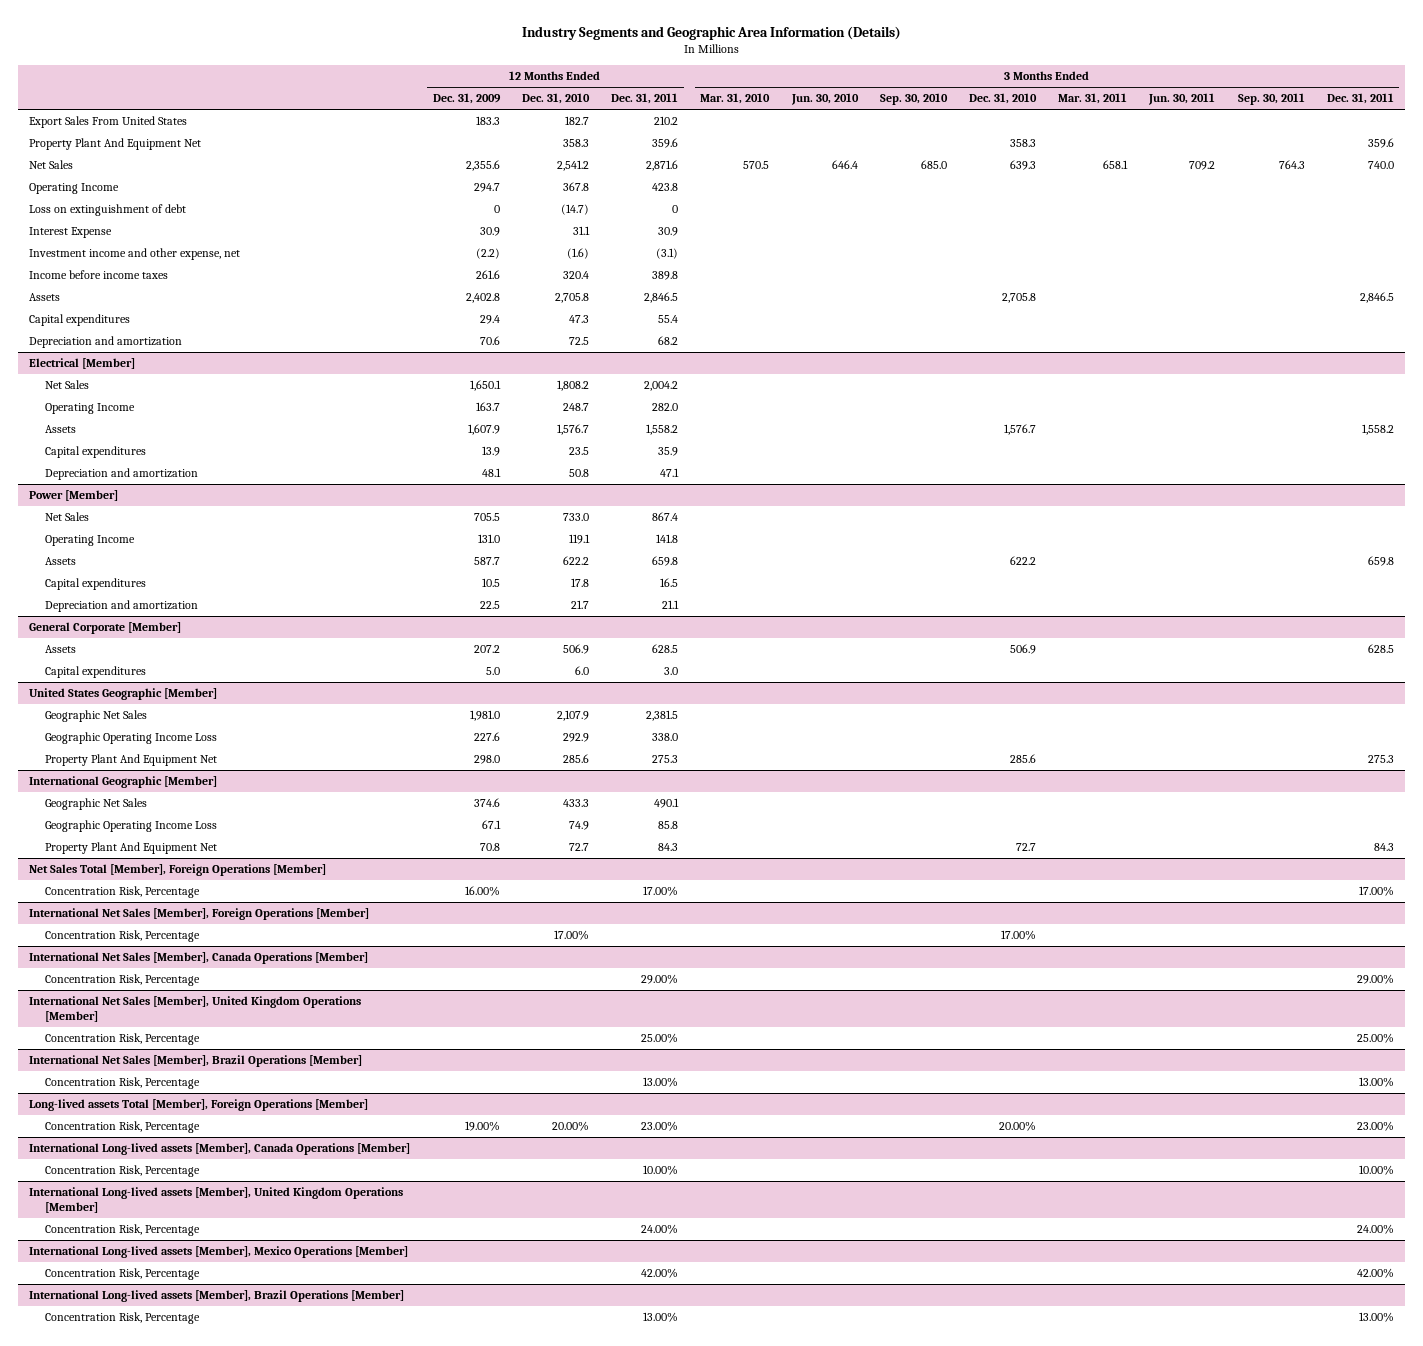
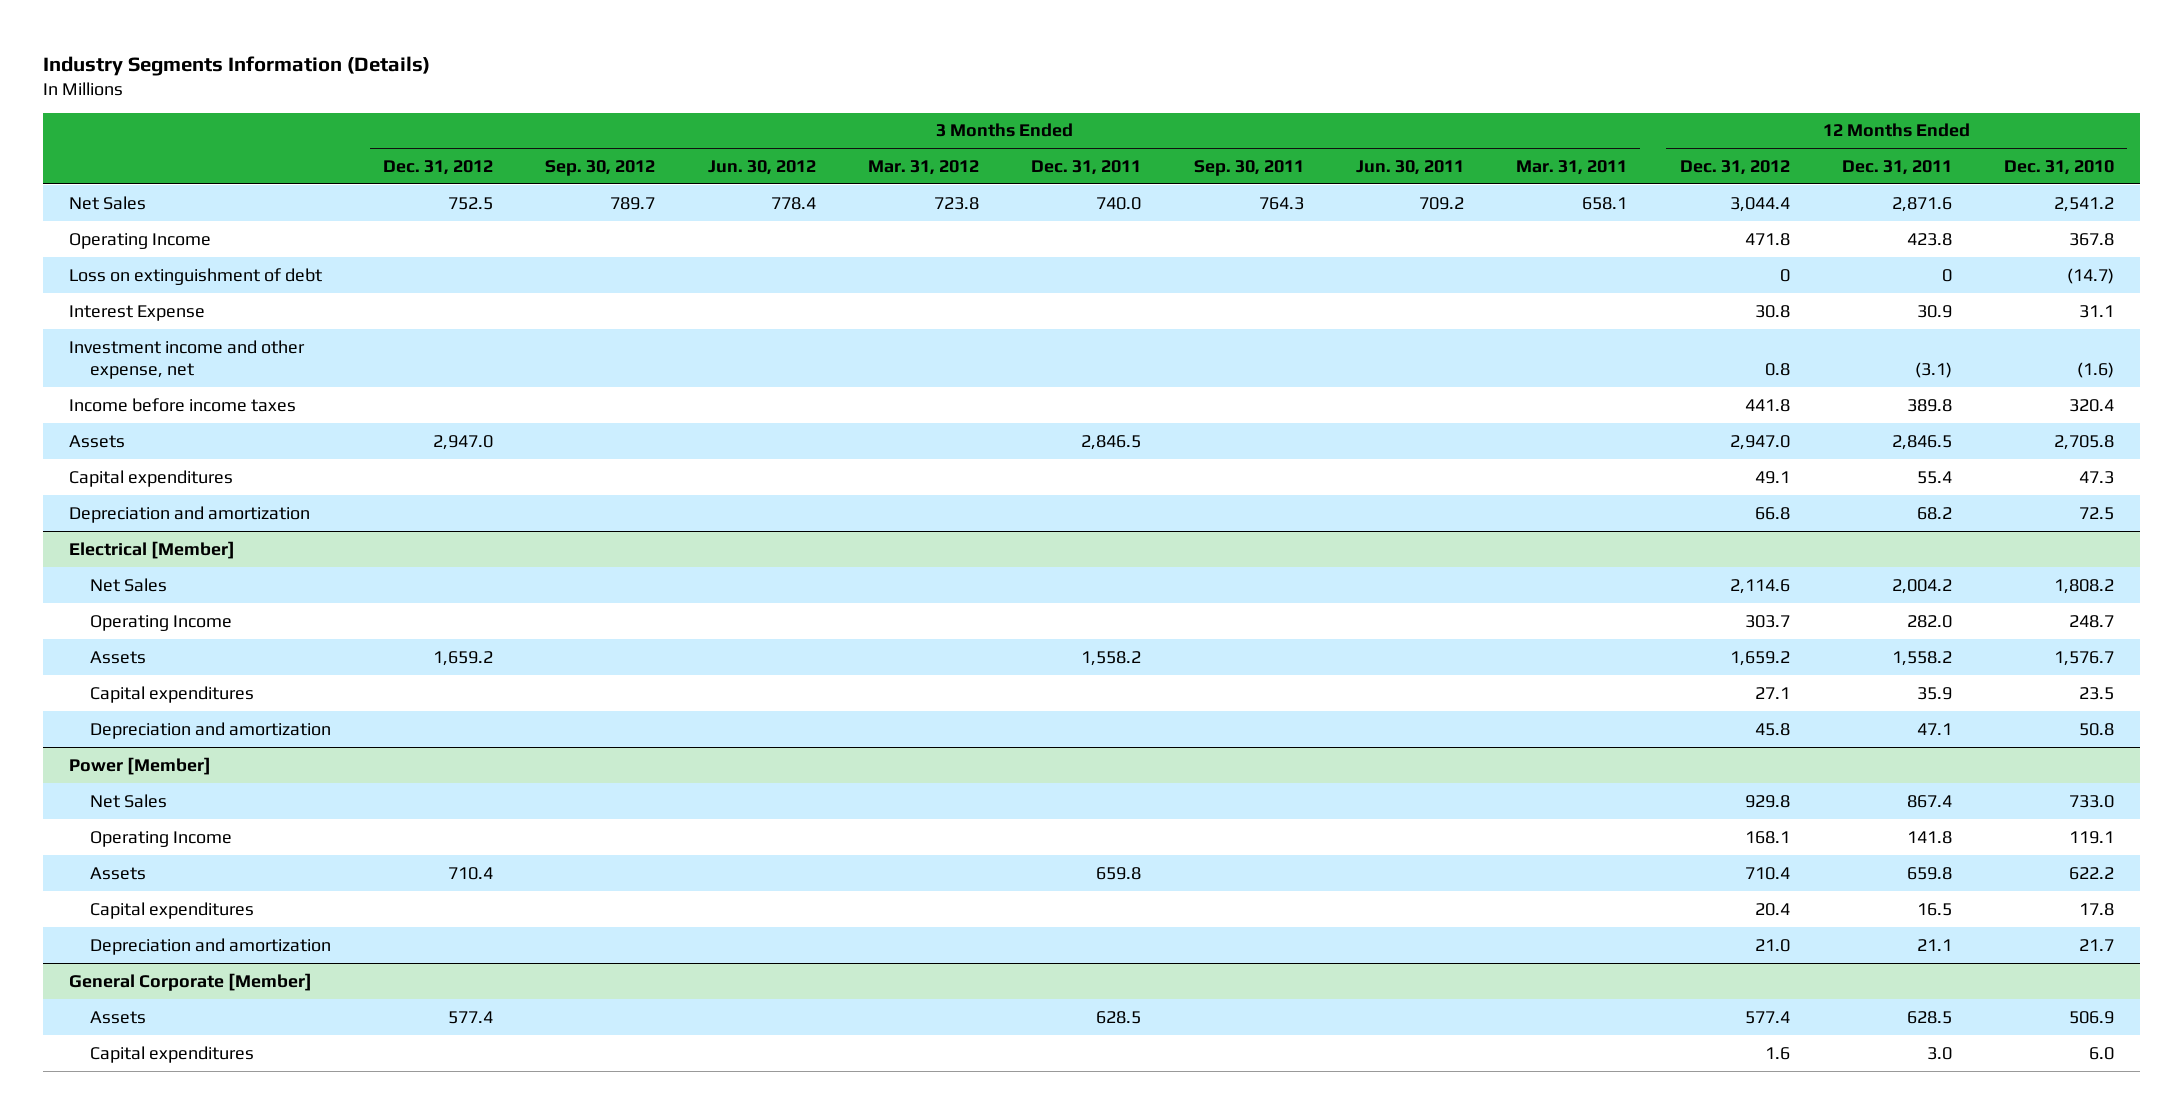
- Industry Segments and Geographic Area Information (Details)
+ Industry Segments Information (Details)
- | 12 Months Ended Dec. 31, 2009 | 12 Months Ended Dec. 31, 2010 | 12 Months Ended Dec. 31, 2011 | 3 Months Ended Mar. 31, 2010 | 3 Months Ended Jun. 30, 2010 | 3 Months Ended Sep. 30, 2010 | 3 Months Ended Dec. 31, 2010 | 3 Months Ended Mar. 31, 2011 | 3 Months Ended Jun. 30, 2011 | 3 Months Ended Sep. 30, 2011 | 3 Months Ended Dec. 31, 2011
+ | 3 Months Ended Dec. 31, 2012 | 3 Months Ended Sep. 30, 2012 | 3 Months Ended Jun. 30, 2012 | 3 Months Ended Mar. 31, 2012 | 3 Months Ended Dec. 31, 2011 | 3 Months Ended Sep. 30, 2011 | 3 Months Ended Jun. 30, 2011 | 3 Months Ended Mar. 31, 2011 | 12 Months Ended Dec. 31, 2012 | 12 Months Ended Dec. 31, 2011 | 12 Months Ended Dec. 31, 2010
- Export Sales From United States | 183.3 | 182.7 | 210.2 | | | | | | | |
- Property Plant And Equipment Net | | 358.3 | 359.6 | | | | 358.3 | | | | 359.6
- United States Geographic [Member]
- Geographic Net Sales | 1,981.0 | 2,107.9 | 2,381.5 | | | | | | | |
- Geographic Operating Income Loss | 227.6 | 292.9 | 338.0 | | | | | | | |
- Property Plant And Equipment Net | 298.0 | 285.6 | 275.3 | | | | 285.6 | | | | 275.3
- International Geographic [Member]
- Geographic Net Sales | 374.6 | 433.3 | 490.1 | | | | | | | |
- Geographic Operating Income Loss | 67.1 | 74.9 | 85.8 | | | | | | | |
- Property Plant And Equipment Net | 70.8 | 72.7 | 84.3 | | | | 72.7 | | | | 84.3
- Net Sales Total [Member], Foreign Operations [Member]
- Concentration Risk, Percentage | 16.00% | | 17.00% | | | | | | | | 17.00%
- International Net Sales [Member], Foreign Operations [Member]
- Concentration Risk, Percentage | | 17.00% | | | | | 17.00% | | | |
- International Net Sales [Member], Canada Operations [Member]
- Concentration Risk, Percentage | | | 29.00% | | | | | | | | 29.00%
- International Net Sales [Member], United Kingdom Operations [Member]
- Concentration Risk, Percentage | | | 25.00% | | | | | | | | 25.00%
- International Net Sales [Member], Brazil Operations [Member]
- Concentration Risk, Percentage | | | 13.00% | | | | | | | | 13.00%
- Long-lived assets Total [Member], Foreign Operations [Member]
- Concentration Risk, Percentage | 19.00% | 20.00% | 23.00% | | | | 20.00% | | | | 23.00%
- International Long-lived assets [Member], Canada Operations [Member]
- Concentration Risk, Percentage | | | 10.00% | | | | | | | | 10.00%
- International Long-lived assets [Member], United Kingdom Operations [Member]
- Concentration Risk, Percentage | | | 24.00% | | | | | | | | 24.00%
- International Long-lived assets [Member], Mexico Operations [Member]
- Concentration Risk, Percentage | | | 42.00% | | | | | | | | 42.00%
- International Long-lived assets [Member], Brazil Operations [Member]
- Concentration Risk, Percentage | | | 13.00% | | | | | | | | 13.00%

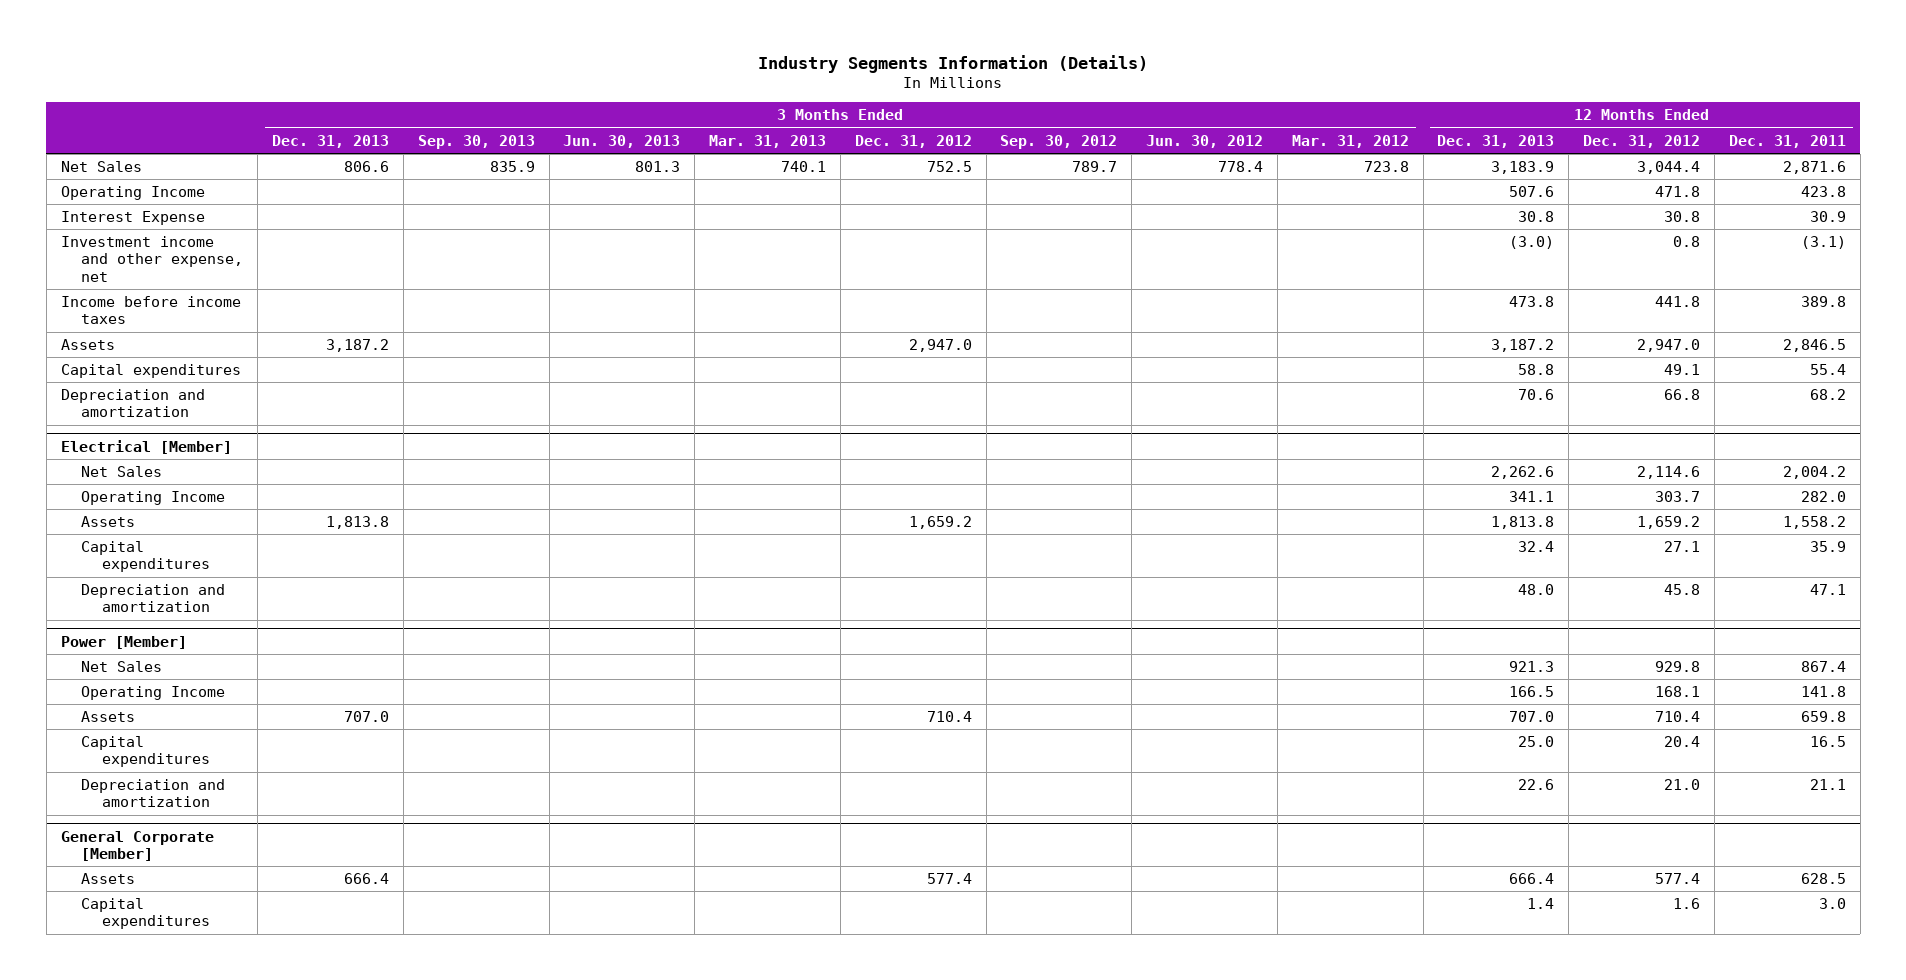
- | 3 Months Ended Dec. 31, 2012 | 3 Months Ended Sep. 30, 2012 | 3 Months Ended Jun. 30, 2012 | 3 Months Ended Mar. 31, 2012 | 3 Months Ended Dec. 31, 2011 | 3 Months Ended Sep. 30, 2011 | 3 Months Ended Jun. 30, 2011 | 3 Months Ended Mar. 31, 2011 | 12 Months Ended Dec. 31, 2012 | 12 Months Ended Dec. 31, 2011 | 12 Months Ended Dec. 31, 2010
+ | 3 Months Ended Dec. 31, 2013 | 3 Months Ended Sep. 30, 2013 | 3 Months Ended Jun. 30, 2013 | 3 Months Ended Mar. 31, 2013 | 3 Months Ended Dec. 31, 2012 | 3 Months Ended Sep. 30, 2012 | 3 Months Ended Jun. 30, 2012 | 3 Months Ended Mar. 31, 2012 | 12 Months Ended Dec. 31, 2013 | 12 Months Ended Dec. 31, 2012 | 12 Months Ended Dec. 31, 2011
- Loss on extinguishment of debt | | | | | | | | | 0 | 0 | (14.7)

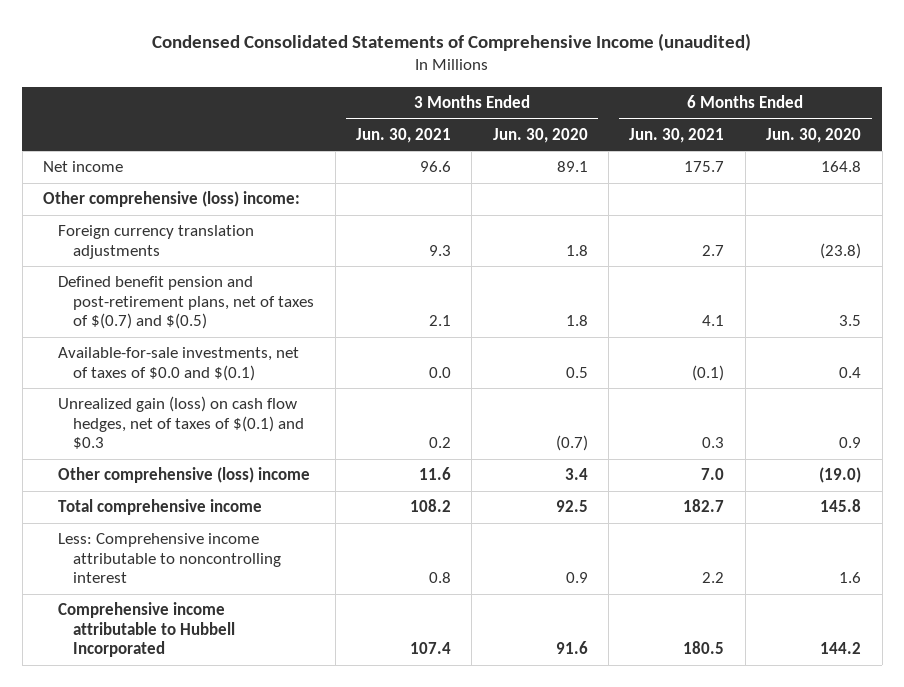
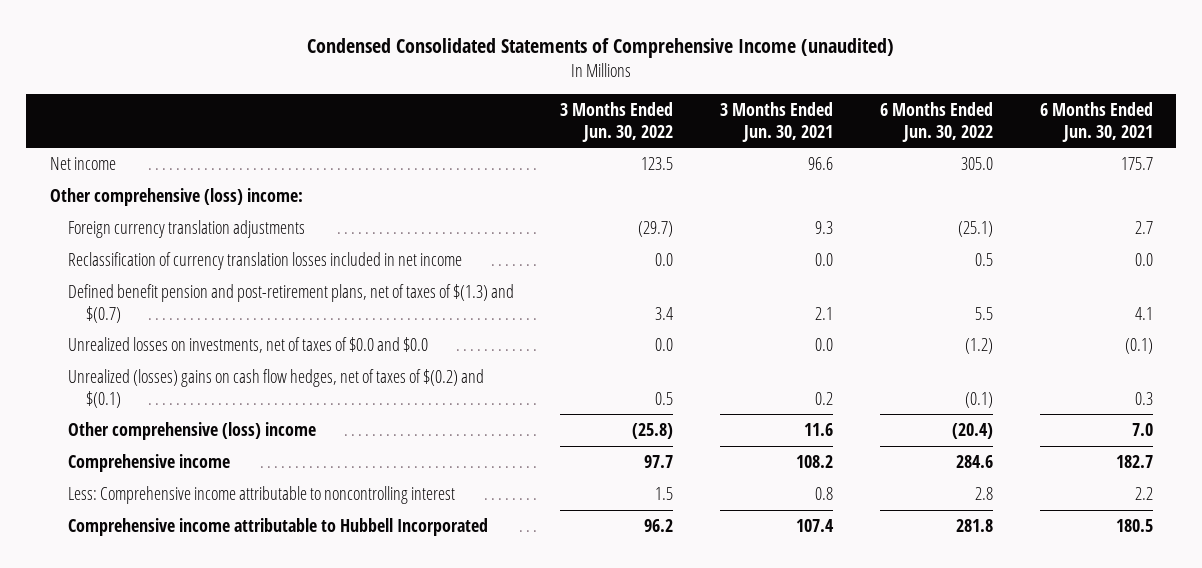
- | 3 Months Ended Jun. 30, 2021 | 3 Months Ended Jun. 30, 2020 | 6 Months Ended Jun. 30, 2021 | 6 Months Ended Jun. 30, 2020
+ | 3 Months Ended Jun. 30, 2022 | 3 Months Ended Jun. 30, 2021 | 6 Months Ended Jun. 30, 2022 | 6 Months Ended Jun. 30, 2021
- Defined benefit pension and post-retirement plans, net of taxes of $(0.7) and $(0.5) | 2.1 | 1.8 | 4.1 | 3.5
- Available-for-sale investments, net of taxes of $0.0 and $(0.1) | 0.0 | 0.5 | (0.1) | 0.4
- Unrealized gain (loss) on cash flow hedges, net of taxes of $(0.1) and $0.3 | 0.2 | (0.7) | 0.3 | 0.9
+ Reclassification of currency translation losses included in net income | 0.0 | 0.0 | 0.5 | 0.0
+ Defined benefit pension and post-retirement plans, net of taxes of $(1.3) and $(0.7) | 3.4 | 2.1 | 5.5 | 4.1
+ Unrealized losses on investments, net of taxes of $0.0 and $0.0 | 0.0 | 0.0 | (1.2) | (0.1)
+ Unrealized (losses) gains on cash flow hedges, net of taxes of $(0.2) and $(0.1) | 0.5 | 0.2 | (0.1) | 0.3
- Total comprehensive income | 108.2 | 92.5 | 182.7 | 145.8
+ Comprehensive income | 97.7 | 108.2 | 284.6 | 182.7

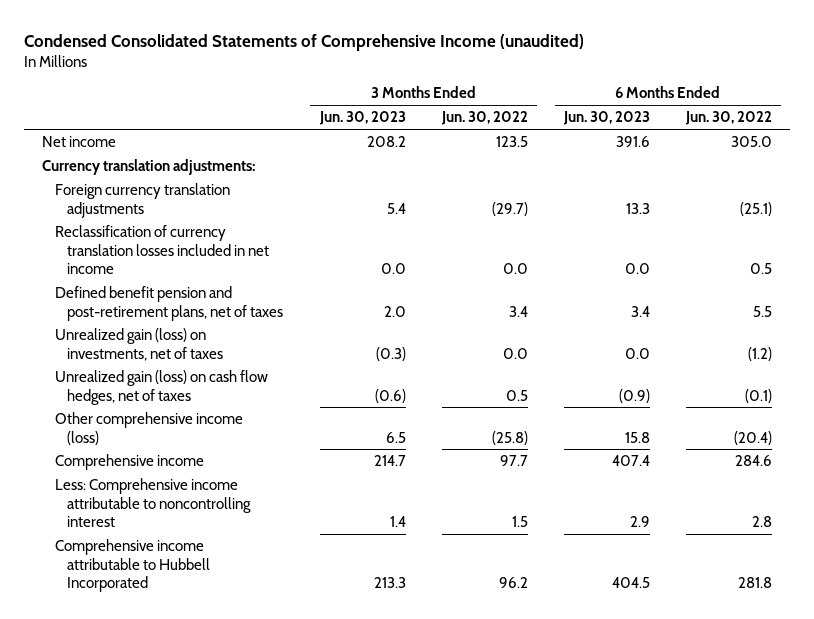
- | 3 Months Ended Jun. 30, 2022 | 3 Months Ended Jun. 30, 2021 | 6 Months Ended Jun. 30, 2022 | 6 Months Ended Jun. 30, 2021
+ | 3 Months Ended Jun. 30, 2023 | 3 Months Ended Jun. 30, 2022 | 6 Months Ended Jun. 30, 2023 | 6 Months Ended Jun. 30, 2022
- Other comprehensive (loss) income:
+ Currency translation adjustments:
- Defined benefit pension and post-retirement plans, net of taxes of $(1.3) and $(0.7) | 3.4 | 2.1 | 5.5 | 4.1
- Unrealized losses on investments, net of taxes of $0.0 and $0.0 | 0.0 | 0.0 | (1.2) | (0.1)
- Unrealized (losses) gains on cash flow hedges, net of taxes of $(0.2) and $(0.1) | 0.5 | 0.2 | (0.1) | 0.3
- Other comprehensive (loss) income | (25.8) | 11.6 | (20.4) | 7.0
+ Defined benefit pension and post-retirement plans, net of taxes | 2.0 | 3.4 | 3.4 | 5.5
+ Unrealized gain (loss) on investments, net of taxes | (0.3) | 0.0 | 0.0 | (1.2)
+ Unrealized gain (loss) on cash flow hedges, net of taxes | (0.6) | 0.5 | (0.9) | (0.1)
+ Other comprehensive income (loss) | 6.5 | (25.8) | 15.8 | (20.4)

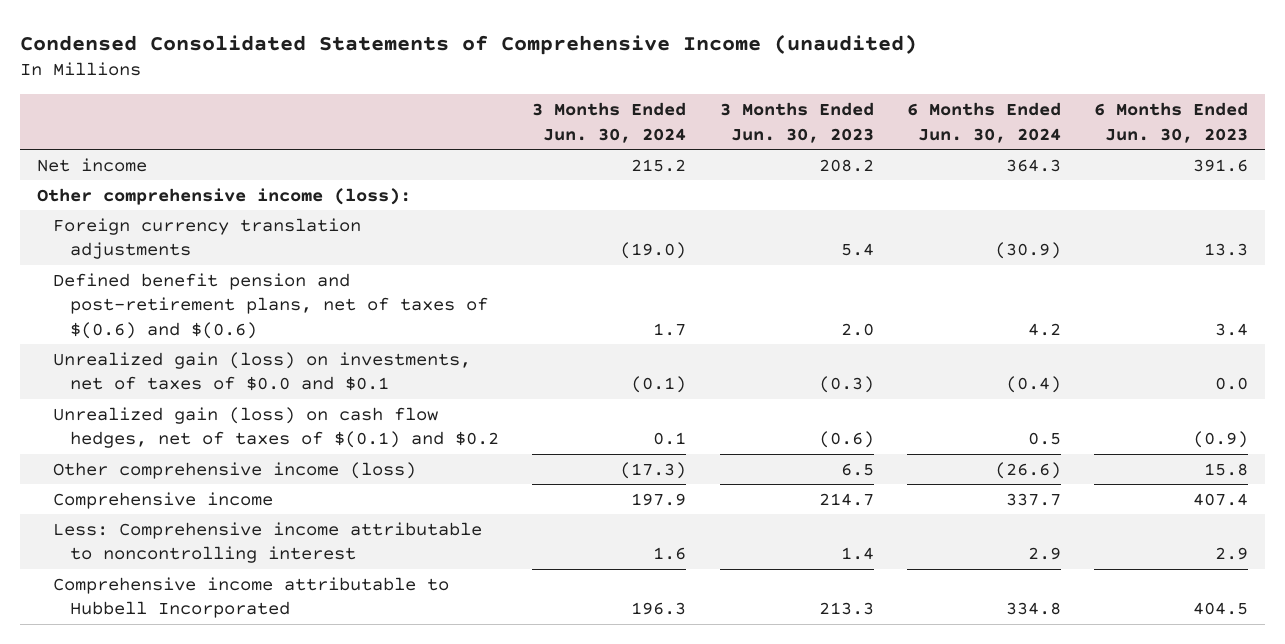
- | 3 Months Ended Jun. 30, 2023 | 3 Months Ended Jun. 30, 2022 | 6 Months Ended Jun. 30, 2023 | 6 Months Ended Jun. 30, 2022
+ | 3 Months Ended Jun. 30, 2024 | 3 Months Ended Jun. 30, 2023 | 6 Months Ended Jun. 30, 2024 | 6 Months Ended Jun. 30, 2023
- Currency translation adjustments:
+ Other comprehensive income (loss):
- Reclassification of currency translation losses included in net income | 0.0 | 0.0 | 0.0 | 0.5
- Defined benefit pension and post-retirement plans, net of taxes | 2.0 | 3.4 | 3.4 | 5.5
- Unrealized gain (loss) on investments, net of taxes | (0.3) | 0.0 | 0.0 | (1.2)
- Unrealized gain (loss) on cash flow hedges, net of taxes | (0.6) | 0.5 | (0.9) | (0.1)
+ Defined benefit pension and post-retirement plans, net of taxes of $(0.6) and $(0.6) | 1.7 | 2.0 | 4.2 | 3.4
+ Unrealized gain (loss) on investments, net of taxes of $0.0 and $0.1 | (0.1) | (0.3) | (0.4) | 0.0
+ Unrealized gain (loss) on cash flow hedges, net of taxes of $(0.1) and $0.2 | 0.1 | (0.6) | 0.5 | (0.9)

